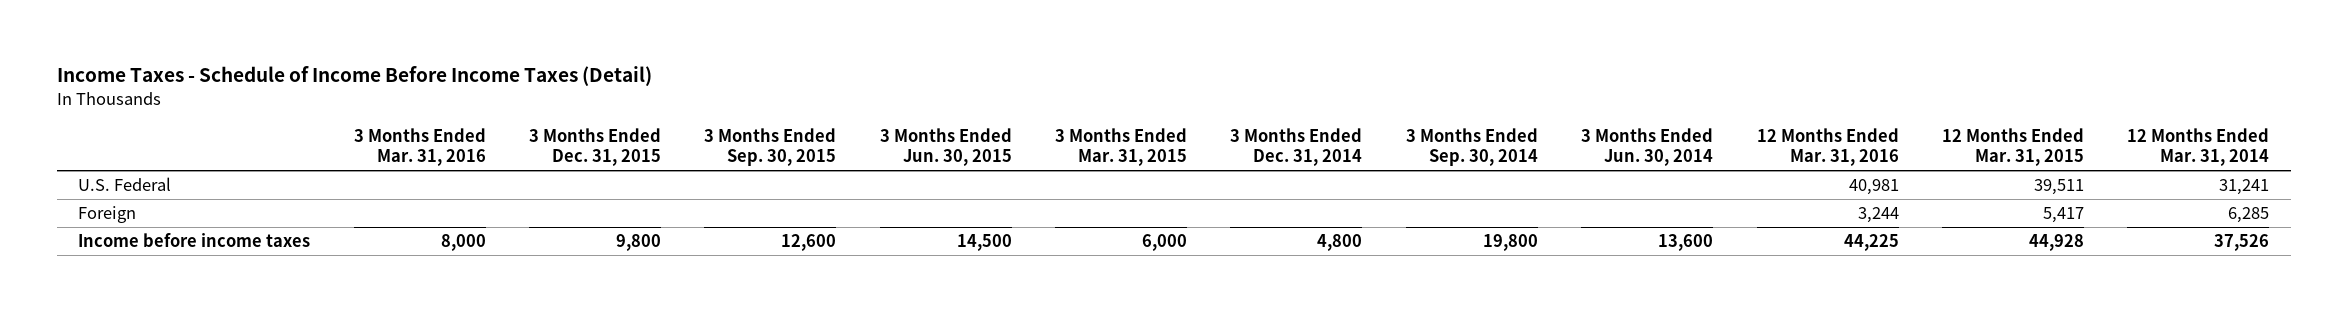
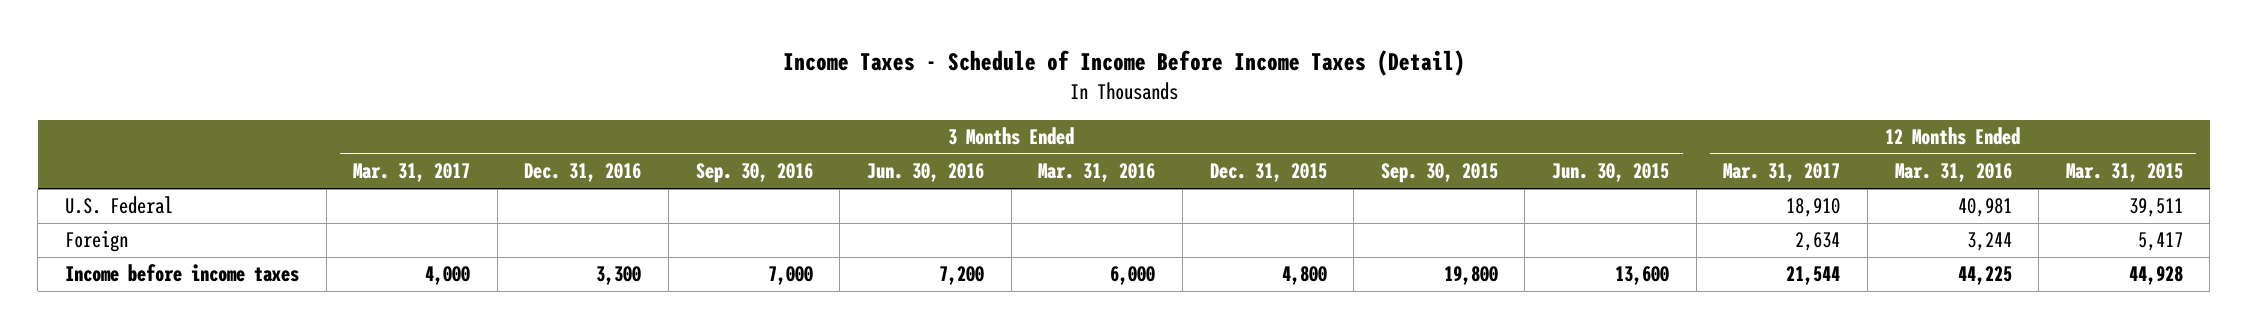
- | 3 Months Ended Mar. 31, 2016 | 3 Months Ended Dec. 31, 2015 | 3 Months Ended Sep. 30, 2015 | 3 Months Ended Jun. 30, 2015 | 3 Months Ended Mar. 31, 2015 | 3 Months Ended Dec. 31, 2014 | 3 Months Ended Sep. 30, 2014 | 3 Months Ended Jun. 30, 2014 | 12 Months Ended Mar. 31, 2016 | 12 Months Ended Mar. 31, 2015 | 12 Months Ended Mar. 31, 2014
+ | 3 Months Ended Mar. 31, 2017 | 3 Months Ended Dec. 31, 2016 | 3 Months Ended Sep. 30, 2016 | 3 Months Ended Jun. 30, 2016 | 3 Months Ended Mar. 31, 2016 | 3 Months Ended Dec. 31, 2015 | 3 Months Ended Sep. 30, 2015 | 3 Months Ended Jun. 30, 2015 | 12 Months Ended Mar. 31, 2017 | 12 Months Ended Mar. 31, 2016 | 12 Months Ended Mar. 31, 2015
- Income before income taxes | 8,000 | 9,800 | 12,600 | 14,500 | 6,000 | 4,800 | 19,800 | 13,600 | 44,225 | 44,928 | 37,526
+ Income before income taxes | 4,000 | 3,300 | 7,000 | 7,200 | 6,000 | 4,800 | 19,800 | 13,600 | 21,544 | 44,225 | 44,928

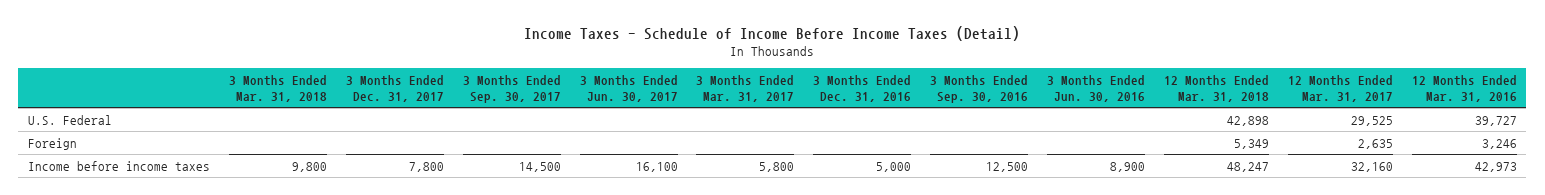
- | 3 Months Ended Mar. 31, 2017 | 3 Months Ended Dec. 31, 2016 | 3 Months Ended Sep. 30, 2016 | 3 Months Ended Jun. 30, 2016 | 3 Months Ended Mar. 31, 2016 | 3 Months Ended Dec. 31, 2015 | 3 Months Ended Sep. 30, 2015 | 3 Months Ended Jun. 30, 2015 | 12 Months Ended Mar. 31, 2017 | 12 Months Ended Mar. 31, 2016 | 12 Months Ended Mar. 31, 2015
+ | 3 Months Ended Mar. 31, 2018 | 3 Months Ended Dec. 31, 2017 | 3 Months Ended Sep. 30, 2017 | 3 Months Ended Jun. 30, 2017 | 3 Months Ended Mar. 31, 2017 | 3 Months Ended Dec. 31, 2016 | 3 Months Ended Sep. 30, 2016 | 3 Months Ended Jun. 30, 2016 | 12 Months Ended Mar. 31, 2018 | 12 Months Ended Mar. 31, 2017 | 12 Months Ended Mar. 31, 2016
- U.S. Federal | | | | | | | | | 18,910 | 40,981 | 39,511
- Foreign | | | | | | | | | 2,634 | 3,244 | 5,417
- Income before income taxes | 4,000 | 3,300 | 7,000 | 7,200 | 6,000 | 4,800 | 19,800 | 13,600 | 21,544 | 44,225 | 44,928
+ U.S. Federal | | | | | | | | | 42,898 | 29,525 | 39,727
+ Foreign | | | | | | | | | 5,349 | 2,635 | 3,246
+ Income before income taxes | 9,800 | 7,800 | 14,500 | 16,100 | 5,800 | 5,000 | 12,500 | 8,900 | 48,247 | 32,160 | 42,973

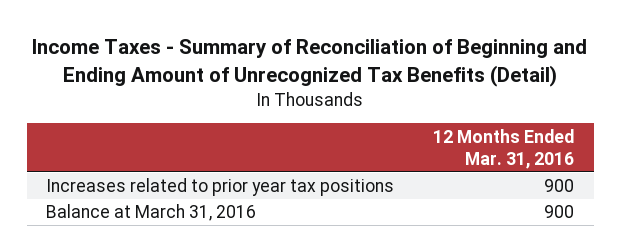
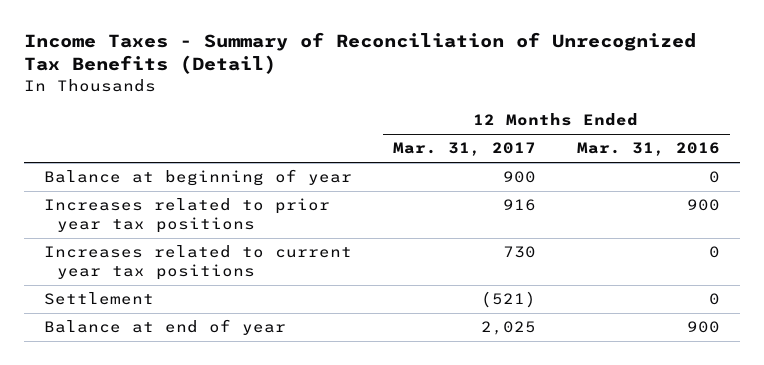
- Income Taxes - Summary of Reconciliation of Beginning and Ending Amount of Unrecognized Tax Benefits (Detail)
+ Income Taxes - Summary of Reconciliation of Unrecognized Tax Benefits (Detail)
- | 12 Months Ended Mar. 31, 2016
+ | 12 Months Ended Mar. 31, 2017 | 12 Months Ended Mar. 31, 2016
+ Balance at beginning of year | 900 | 0
- Balance at March 31, 2016 | 900
+ Increases related to current year tax positions | 730 | 0
+ Settlement | (521) | 0
+ Balance at end of year | 2,025 | 900

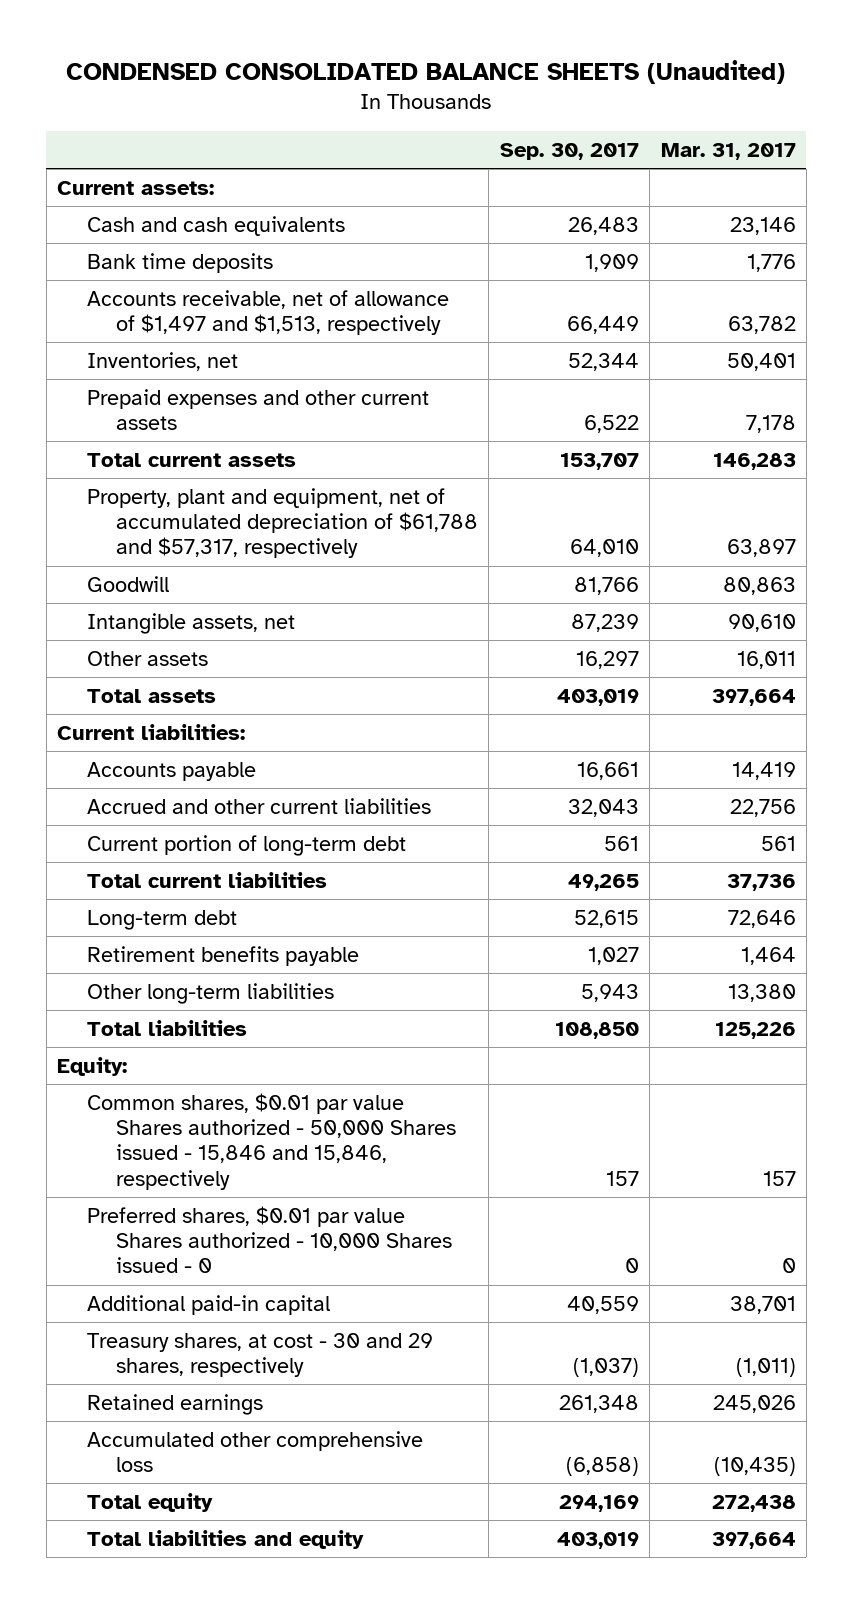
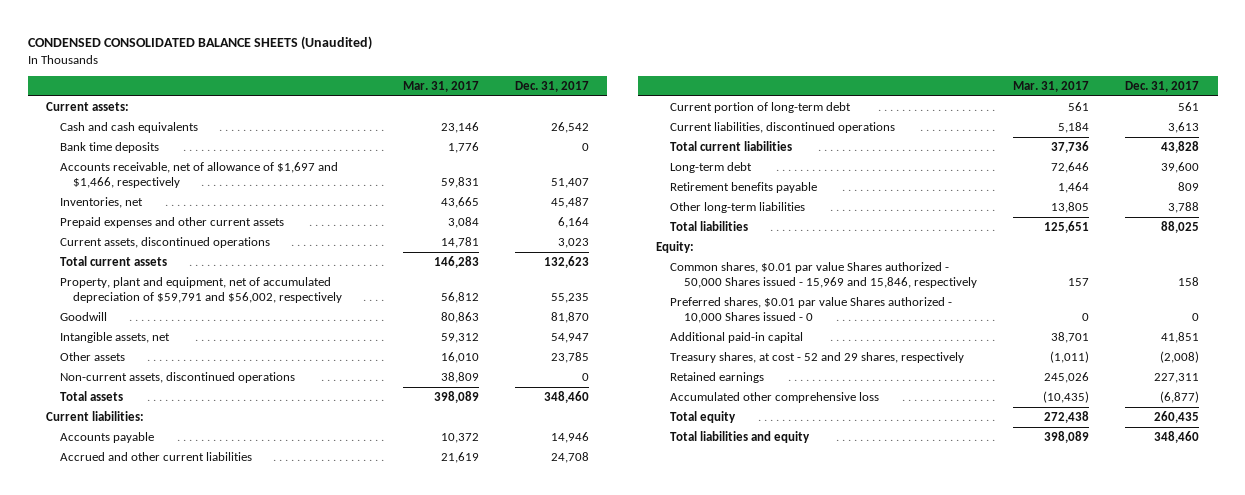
- | Sep. 30, 2017 | Mar. 31, 2017
+ | Mar. 31, 2017 | Dec. 31, 2017
- Accounts receivable, net of allowance of $1,497 and $1,513, respectively | 66,449 | 63,782
- Inventories, net | 52,344 | 50,401
- Prepaid expenses and other current assets | 6,522 | 7,178
+ Accounts receivable, net of allowance of $1,697 and $1,466, respectively | 59,831 | 51,407
+ Inventories, net | 43,665 | 45,487
+ Prepaid expenses and other current assets | 3,084 | 6,164
+ Current assets, discontinued operations | 14,781 | 3,023
- Property, plant and equipment, net of accumulated depreciation of $61,788 and $57,317, respectively | 64,010 | 63,897
+ Property, plant and equipment, net of accumulated depreciation of $59,791 and $56,002, respectively | 56,812 | 55,235
- Intangible assets, net | 87,239 | 90,610
- Other assets | 16,297 | 16,011
- Total assets | 403,019 | 397,664
+ Intangible assets, net | 59,312 | 54,947
+ Other assets | 16,010 | 23,785
+ Non-current assets, discontinued operations | 38,809 | 0
+ Total assets | 398,089 | 348,460
- Accounts payable | 16,661 | 14,419
- Accrued and other current liabilities | 32,043 | 22,756
+ Accounts payable | 10,372 | 14,946
+ Accrued and other current liabilities | 21,619 | 24,708
+ Current liabilities, discontinued operations | 5,184 | 3,613
- Other long-term liabilities | 5,943 | 13,380
- Total liabilities | 108,850 | 125,226
+ Other long-term liabilities | 13,805 | 3,788
+ Total liabilities | 125,651 | 88,025
- Common shares, $0.01 par value Shares authorized - 50,000 Shares issued - 15,846 and 15,846, respectively | 157 | 157
+ Common shares, $0.01 par value Shares authorized - 50,000 Shares issued - 15,969 and 15,846, respectively | 157 | 158
- Treasury shares, at cost - 30 and 29 shares, respectively | (1,037) | (1,011)
+ Treasury shares, at cost - 52 and 29 shares, respectively | (1,011) | (2,008)
- Total liabilities and equity | 403,019 | 397,664
+ Total liabilities and equity | 398,089 | 348,460

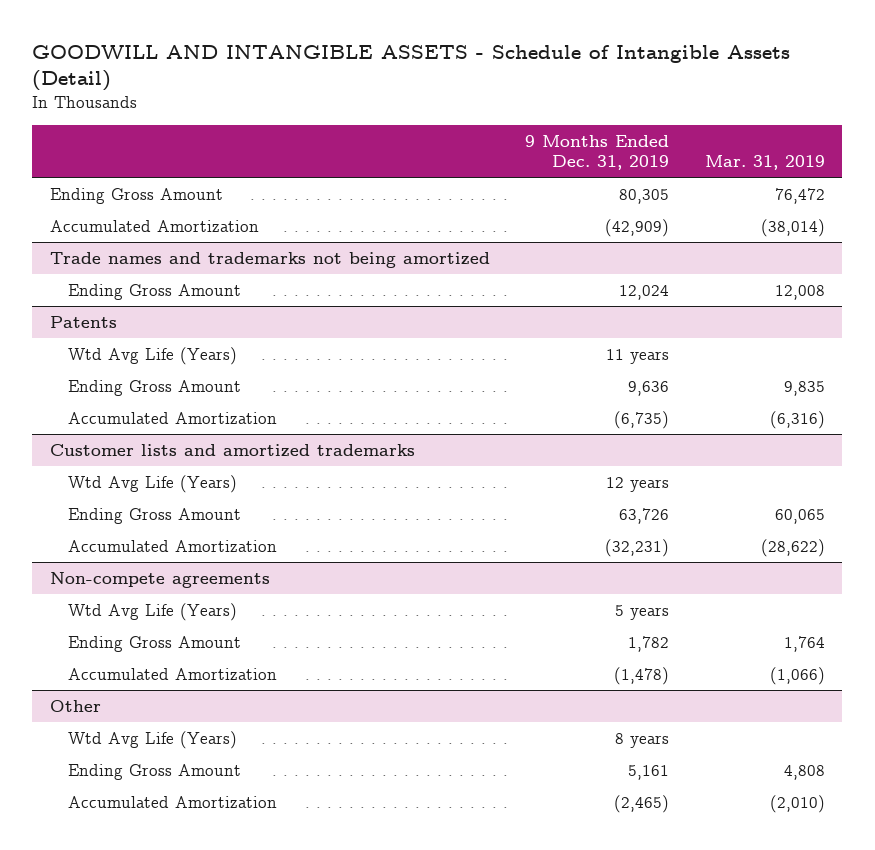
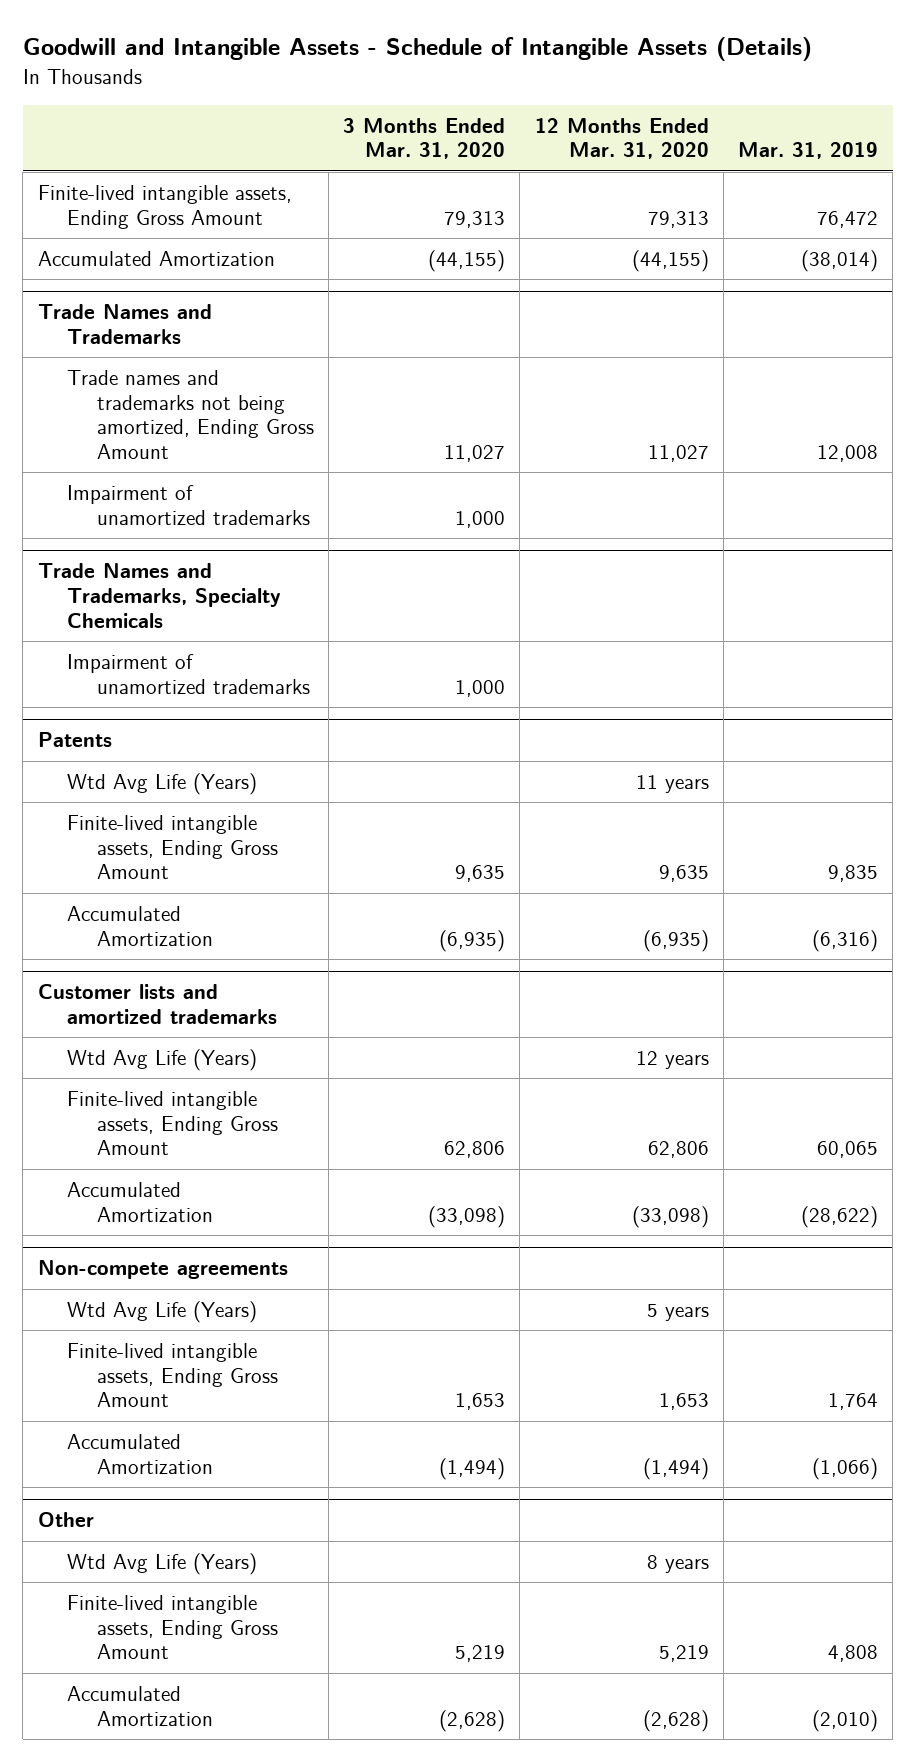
- GOODWILL AND INTANGIBLE ASSETS - Schedule of Intangible Assets (Detail)
+ Goodwill and Intangible Assets - Schedule of Intangible Assets (Details)
- | 9 Months Ended Dec. 31, 2019 | Mar. 31, 2019
+ | 3 Months Ended Mar. 31, 2020 | 12 Months Ended Mar. 31, 2020 | Mar. 31, 2019
- Ending Gross Amount | 80,305 | 76,472
+ Finite-lived intangible assets, Ending Gross Amount | 79,313 | 79,313 | 76,472
- Trade names and trademarks not being amortized
- Ending Gross Amount | 12,024 | 12,008
+ Trade Names and Trademarks
+ Trade names and trademarks not being amortized, Ending Gross Amount | 11,027 | 11,027 | 12,008
+ Impairment of unamortized trademarks | 1,000 | |
+ Trade Names and Trademarks, Specialty Chemicals
+ Impairment of unamortized trademarks | 1,000 | |
@ Patents
- Ending Gross Amount | 9,636 | 9,835
+ Finite-lived intangible assets, Ending Gross Amount | 9,635 | 9,635 | 9,835
@ Customer lists and amortized trademarks
- Ending Gross Amount | 63,726 | 60,065
+ Finite-lived intangible assets, Ending Gross Amount | 62,806 | 62,806 | 60,065
@ Non-compete agreements
- Ending Gross Amount | 1,782 | 1,764
+ Finite-lived intangible assets, Ending Gross Amount | 1,653 | 1,653 | 1,764
@ Other
- Ending Gross Amount | 5,161 | 4,808
+ Finite-lived intangible assets, Ending Gross Amount | 5,219 | 5,219 | 4,808

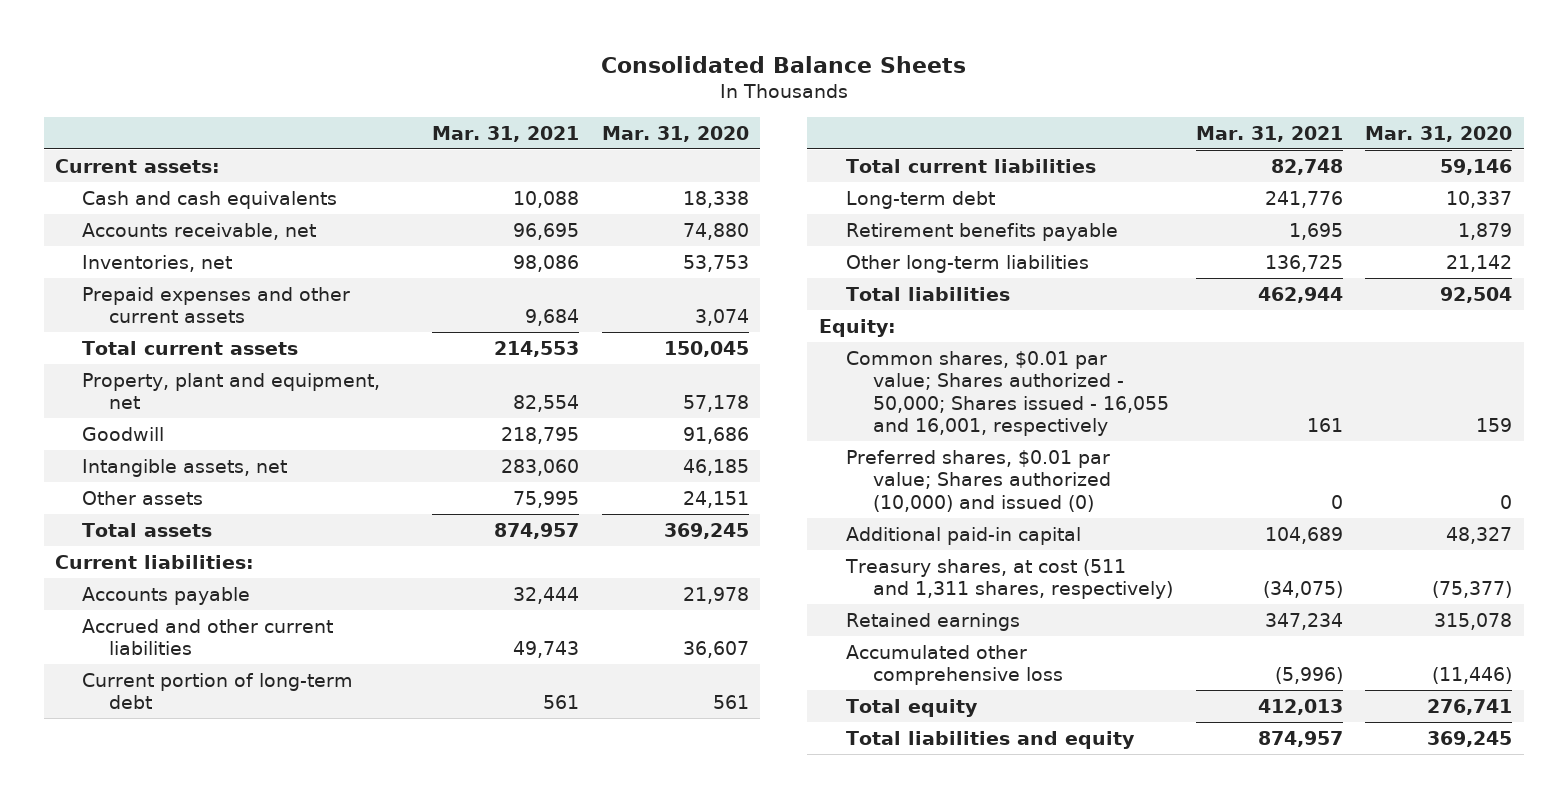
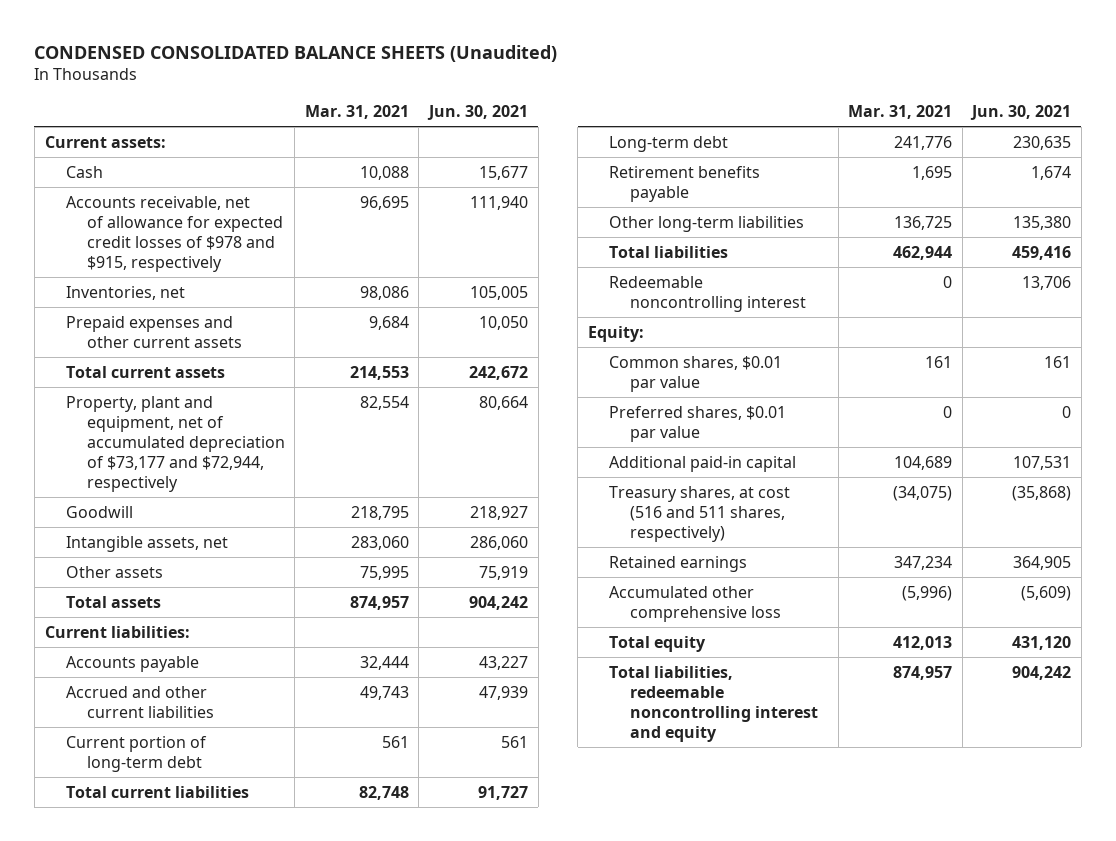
- Consolidated Balance Sheets
+ CONDENSED CONSOLIDATED BALANCE SHEETS (Unaudited)
- | Mar. 31, 2021 | Mar. 31, 2020
+ | Mar. 31, 2021 | Jun. 30, 2021
- Cash and cash equivalents | 10,088 | 18,338
- Accounts receivable, net | 96,695 | 74,880
+ Cash | 10,088 | 15,677
+ Accounts receivable, net of allowance for expected credit losses of $978 and $915, respectively | 96,695 | 111,940
- Property, plant and equipment, net | 82,554 | 57,178
+ Property, plant and equipment, net of accumulated depreciation of $73,177 and $72,944, respectively | 82,554 | 80,664
+ Redeemable noncontrolling interest | 0 | 13,706
- Common shares, $0.01 par value; Shares authorized - 50,000; Shares issued - 16,055 and 16,001, respectively | 161 | 159
- Preferred shares, $0.01 par value; Shares authorized (10,000) and issued (0) | 0 | 0
+ Common shares, $0.01 par value | 161 | 161
+ Preferred shares, $0.01 par value | 0 | 0
- Treasury shares, at cost (511 and 1,311 shares, respectively) | (34,075) | (75,377)
+ Treasury shares, at cost (516 and 511 shares, respectively) | (34,075) | (35,868)
- Total liabilities and equity | 874,957 | 369,245
+ Total liabilities, redeemable noncontrolling interest and equity | 874,957 | 904,242

